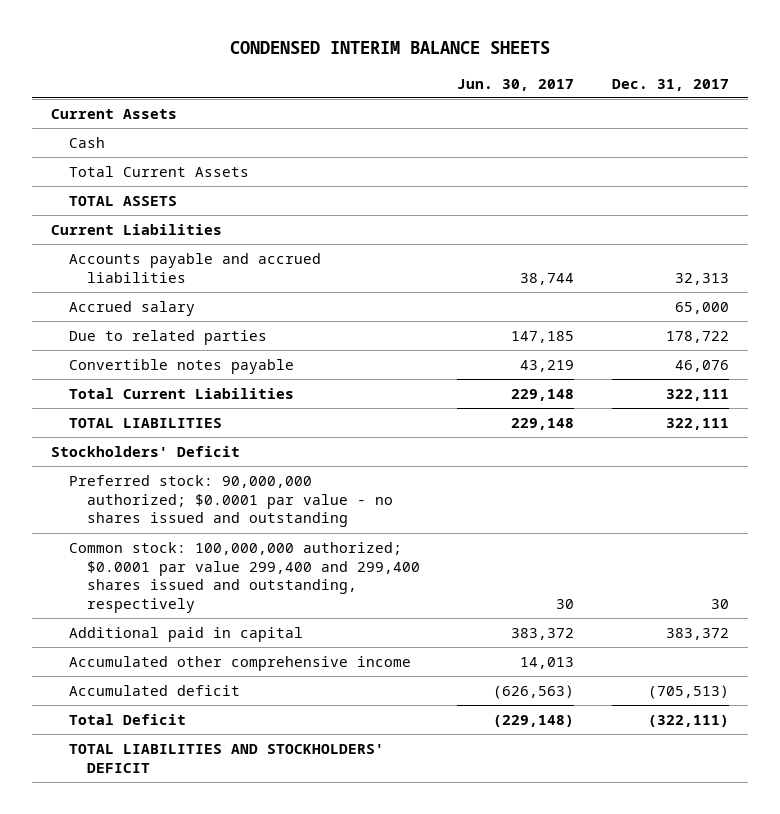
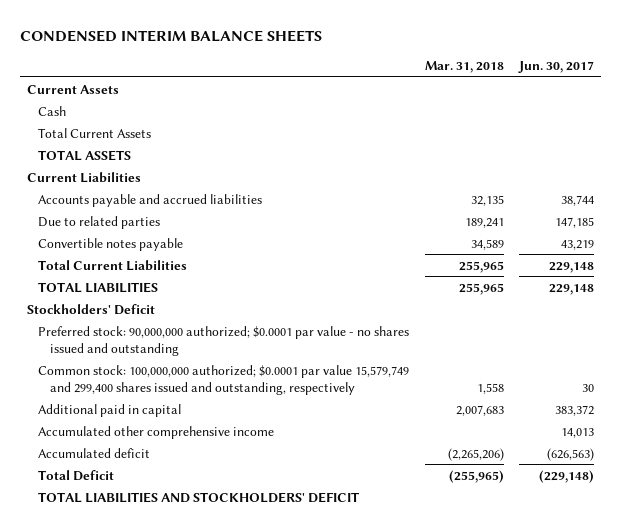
- | Jun. 30, 2017 | Dec. 31, 2017
+ | Mar. 31, 2018 | Jun. 30, 2017
- Accrued salary | | 65,000
- Common stock: 100,000,000 authorized; $0.0001 par value 299,400 and 299,400 shares issued and outstanding, respectively | 30 | 30
+ Common stock: 100,000,000 authorized; $0.0001 par value 15,579,749 and 299,400 shares issued and outstanding, respectively | 1,558 | 30

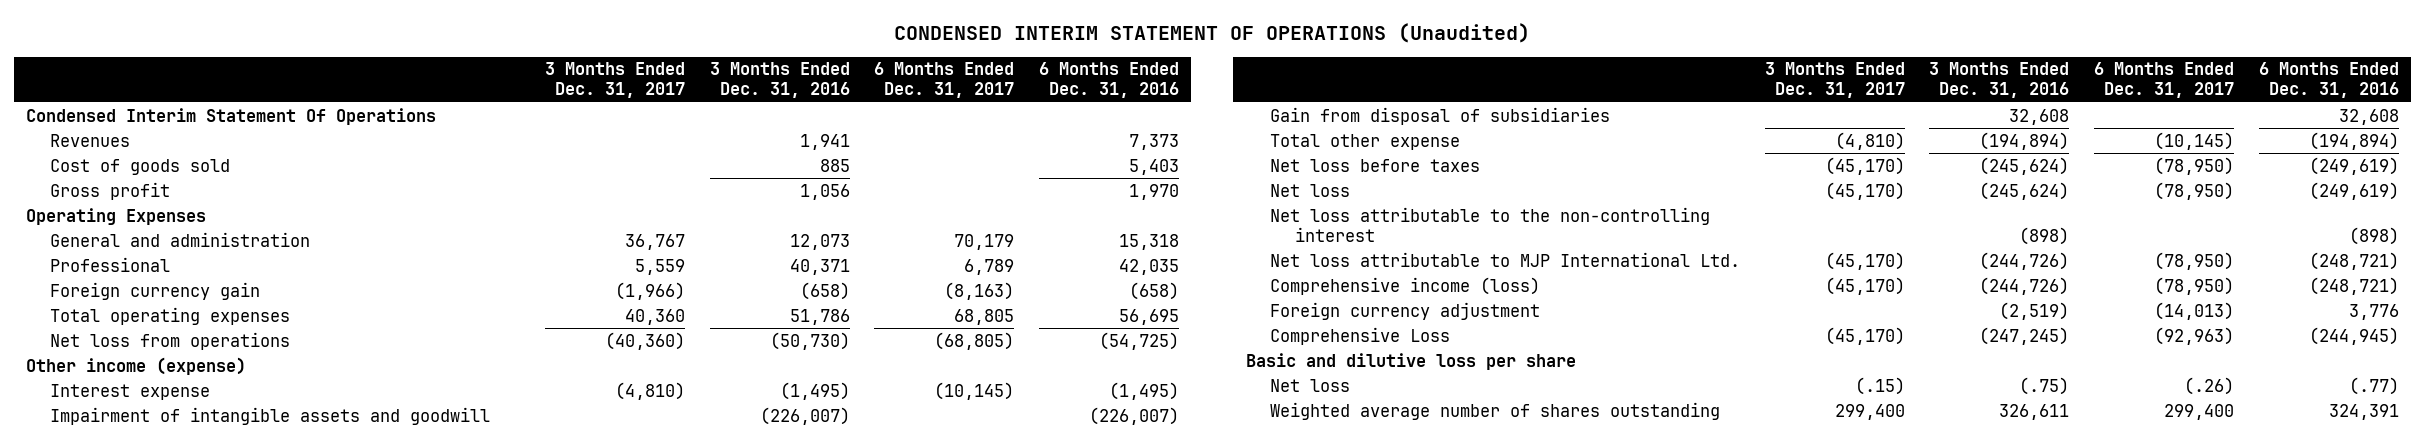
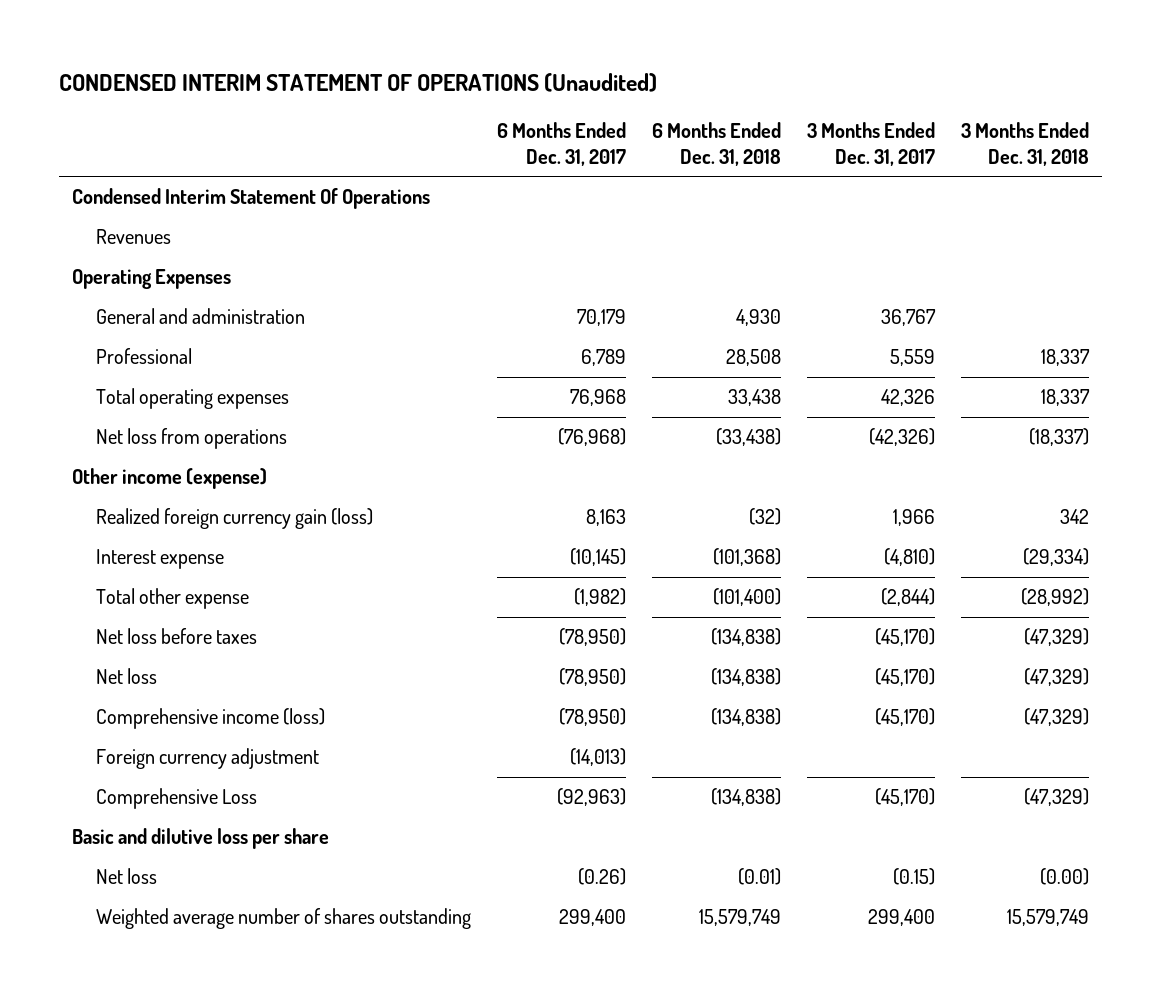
- | 3 Months Ended Dec. 31, 2017 | 3 Months Ended Dec. 31, 2016 | 6 Months Ended Dec. 31, 2017 | 6 Months Ended Dec. 31, 2016
+ | 6 Months Ended Dec. 31, 2017 | 6 Months Ended Dec. 31, 2018 | 3 Months Ended Dec. 31, 2017 | 3 Months Ended Dec. 31, 2018
- Cost of goods sold | | 885 | | 5,403
- Gross profit | | 1,056 | | 1,970
- Foreign currency gain | (1,966) | (658) | (8,163) | (658)
- Total operating expenses | 40,360 | 51,786 | 68,805 | 56,695
- Net loss from operations | (40,360) | (50,730) | (68,805) | (54,725)
+ Total operating expenses | 76,968 | 33,438 | 42,326 | 18,337
+ Net loss from operations | (76,968) | (33,438) | (42,326) | (18,337)
+ Realized foreign currency gain (loss) | 8,163 | (32) | 1,966 | 342
- Impairment of intangible assets and goodwill | | (226,007) | | (226,007)
- Gain from disposal of subsidiaries | | 32,608 | | 32,608
- Total other expense | (4,810) | (194,894) | (10,145) | (194,894)
+ Total other expense | (1,982) | (101,400) | (2,844) | (28,992)
- Net loss attributable to the non-controlling interest | | (898) | | (898)
- Net loss attributable to MJP International Ltd. | (45,170) | (244,726) | (78,950) | (248,721)
- Net loss | (.15) | (.75) | (.26) | (.77)
+ Net loss | (0.26) | (0.01) | (0.15) | (0.00)

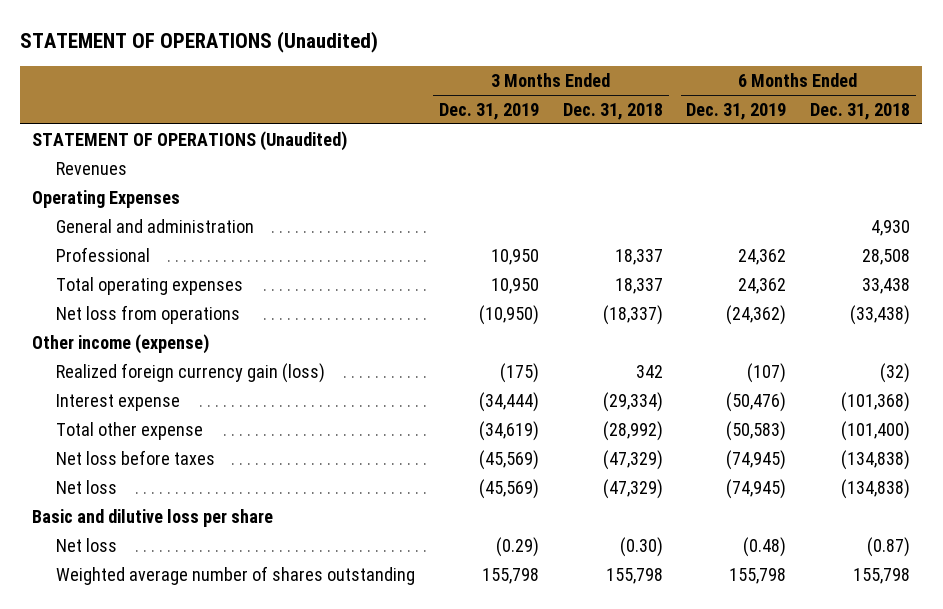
- CONDENSED INTERIM STATEMENT OF OPERATIONS (Unaudited)
+ STATEMENT OF OPERATIONS (Unaudited)
- | 6 Months Ended Dec. 31, 2017 | 6 Months Ended Dec. 31, 2018 | 3 Months Ended Dec. 31, 2017 | 3 Months Ended Dec. 31, 2018
+ | 3 Months Ended Dec. 31, 2019 | 3 Months Ended Dec. 31, 2018 | 6 Months Ended Dec. 31, 2019 | 6 Months Ended Dec. 31, 2018
- Condensed Interim Statement Of Operations
+ STATEMENT OF OPERATIONS (Unaudited)
- Comprehensive income (loss) | (78,950) | (134,838) | (45,170) | (47,329)
- Foreign currency adjustment | (14,013) | | |
- Comprehensive Loss | (92,963) | (134,838) | (45,170) | (47,329)
- Net loss | (0.26) | (0.01) | (0.15) | (0.00)
- Weighted average number of shares outstanding | 299,400 | 15,579,749 | 299,400 | 15,579,749
+ Net loss | (0.29) | (0.30) | (0.48) | (0.87)
+ Weighted average number of shares outstanding | 155,798 | 155,798 | 155,798 | 155,798

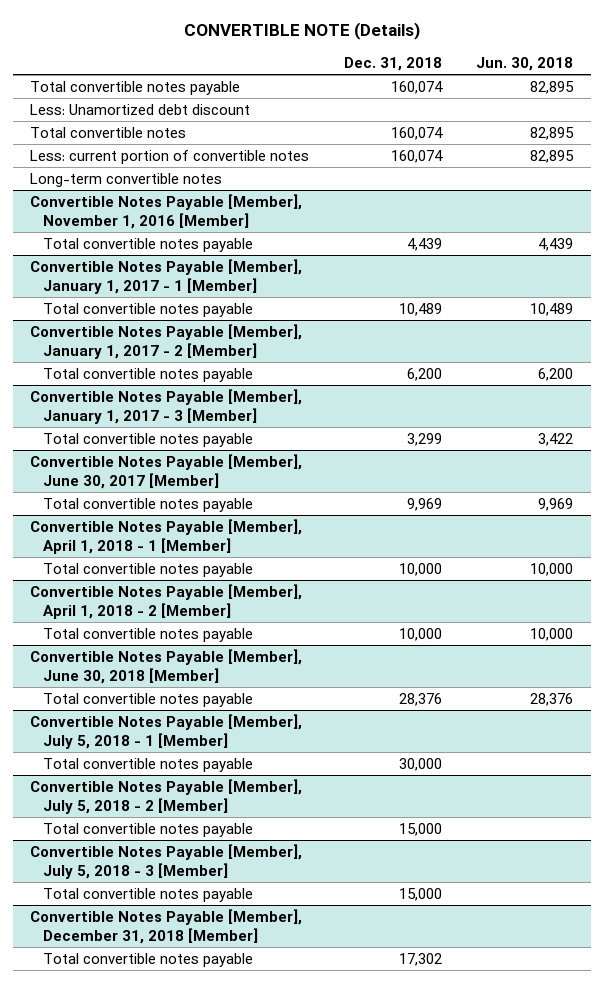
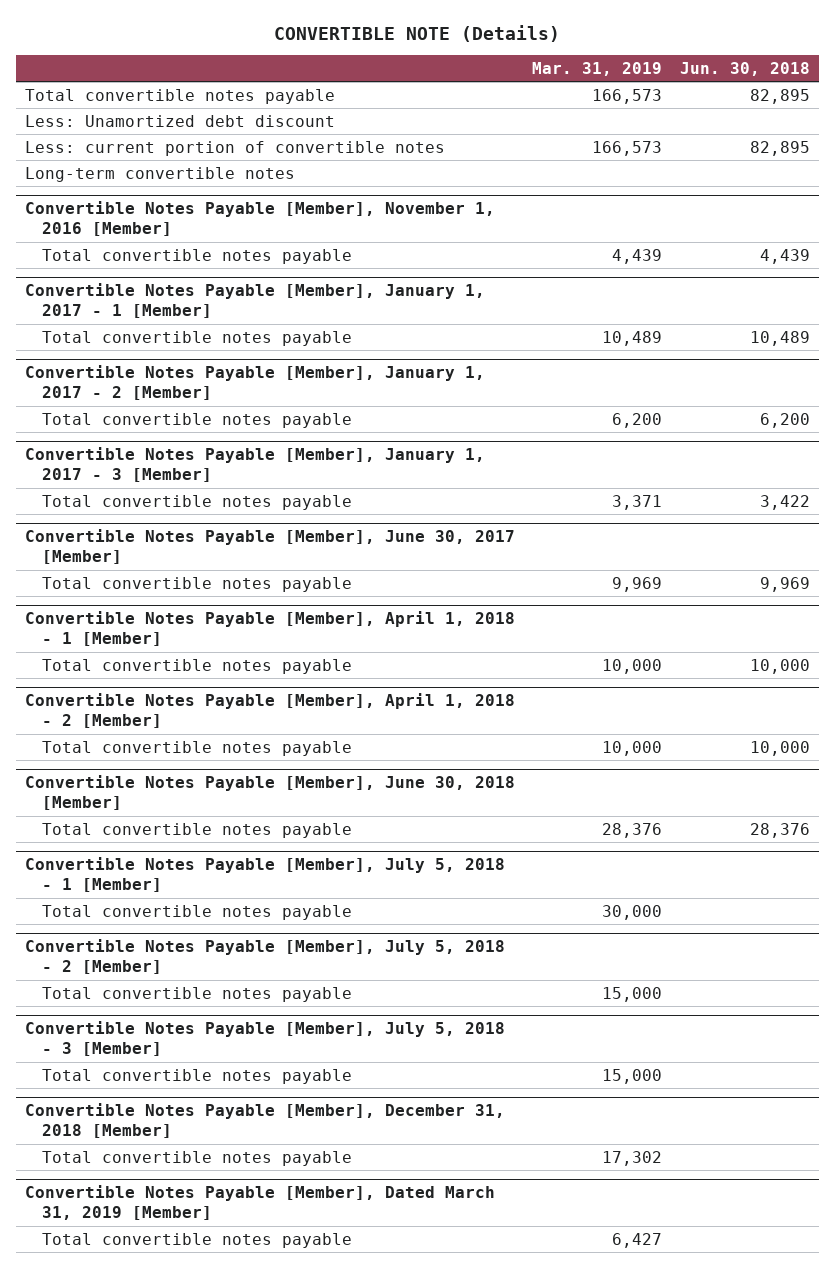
- | Dec. 31, 2018 | Jun. 30, 2018
+ | Mar. 31, 2019 | Jun. 30, 2018
- Total convertible notes | 160,074 | 82,895
+ Convertible Notes Payable [Member], Dated March 31, 2019 [Member]
+ Total convertible notes payable | 6,427 |

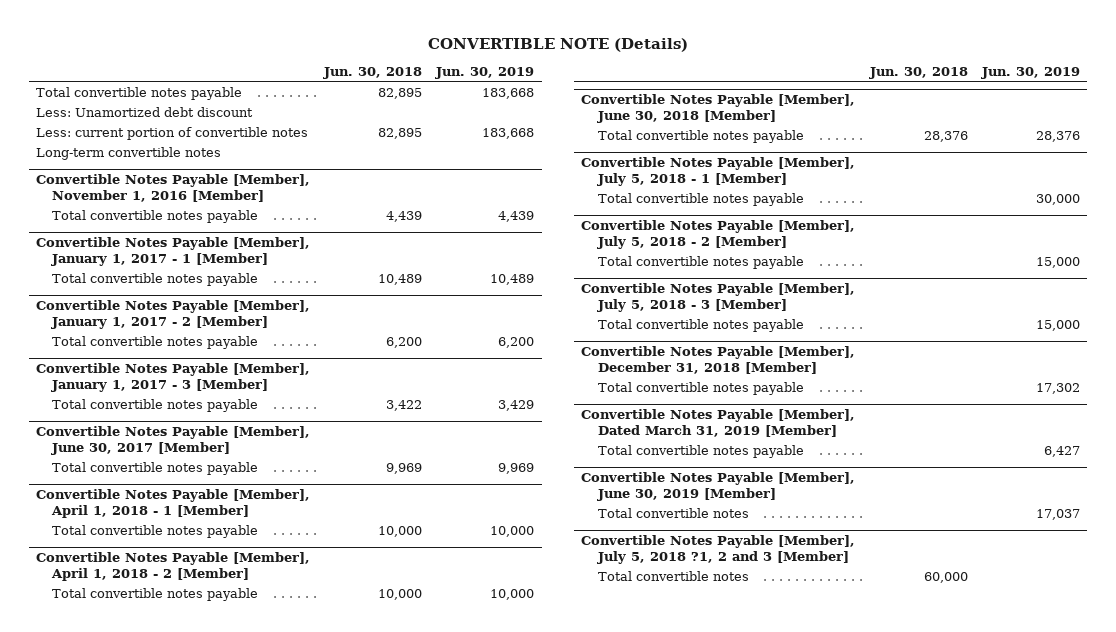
- | Mar. 31, 2019 | Jun. 30, 2018
+ | Jun. 30, 2018 | Jun. 30, 2019
+ Convertible Notes Payable [Member], June 30, 2019 [Member]
+ Total convertible notes | | 17,037
+ Convertible Notes Payable [Member], July 5, 2018 ?1, 2 and 3 [Member]
+ Total convertible notes | 60,000 |

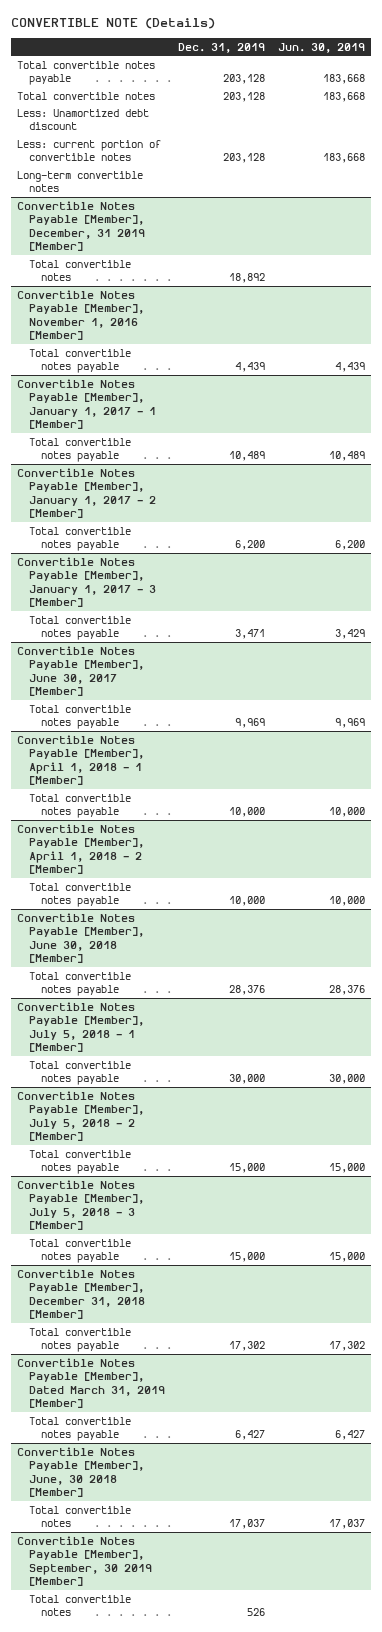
- | Jun. 30, 2018 | Jun. 30, 2019
+ | Dec. 31, 2019 | Jun. 30, 2019
+ Total convertible notes | 203,128 | 183,668
+ Convertible Notes Payable [Member], December, 31 2019 [Member]
+ Total convertible notes | 18,892 |
- Convertible Notes Payable [Member], June 30, 2019 [Member]
+ Convertible Notes Payable [Member], June, 30 2018 [Member]
- Convertible Notes Payable [Member], July 5, 2018 ?1, 2 and 3 [Member]
+ Convertible Notes Payable [Member], September, 30 2019 [Member]

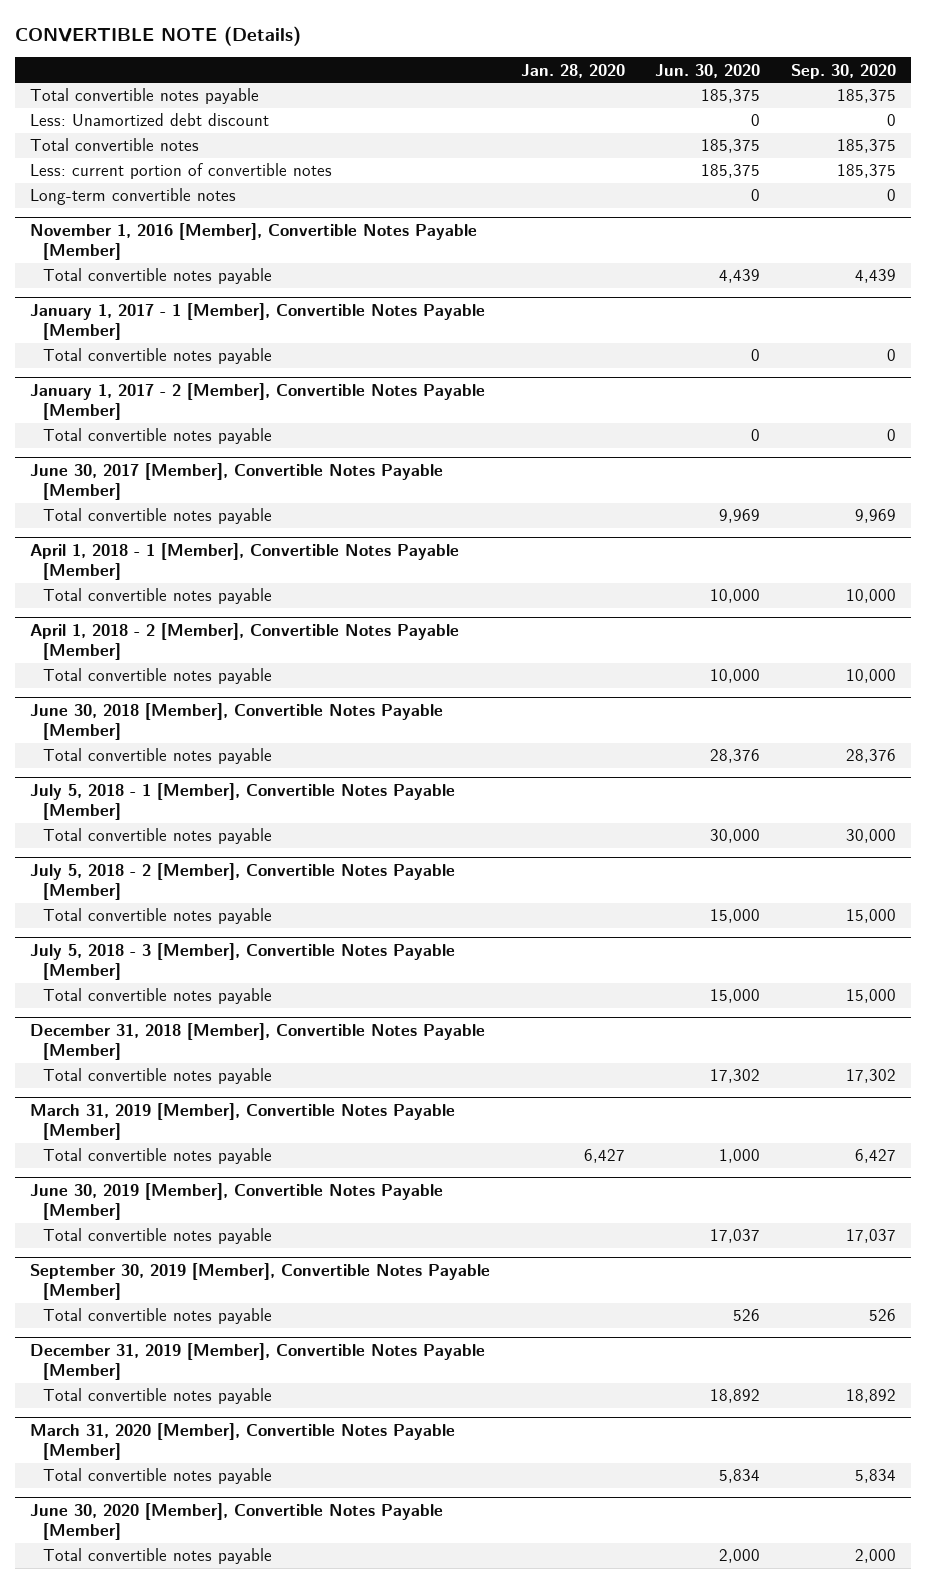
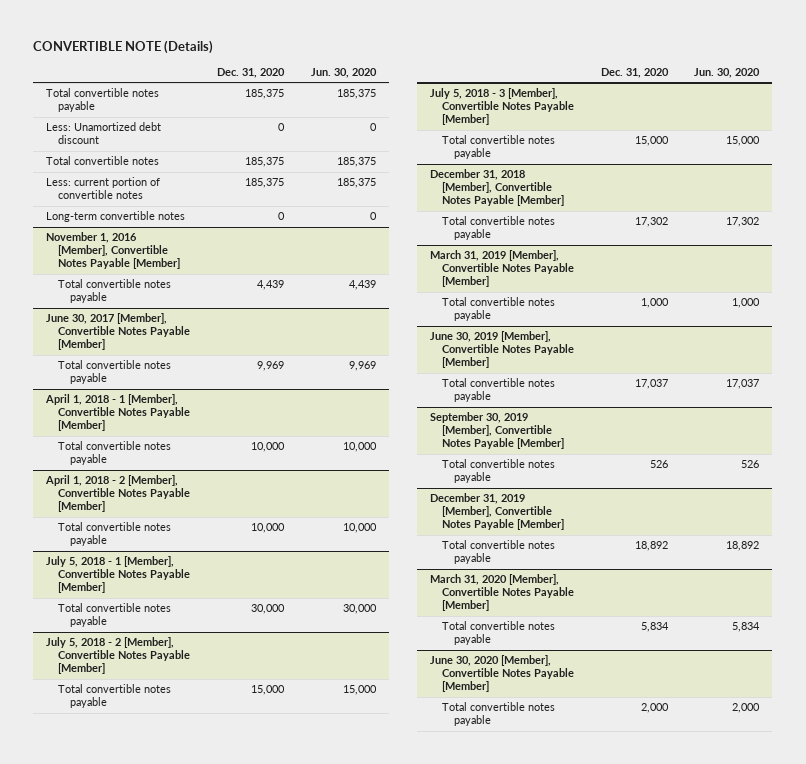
- | Jan. 28, 2020 | Jun. 30, 2020 | Sep. 30, 2020
+ | Dec. 31, 2020 | Jun. 30, 2020
- January 1, 2017 - 1 [Member], Convertible Notes Payable [Member]
- Total convertible notes payable | | 0 | 0
- January 1, 2017 - 2 [Member], Convertible Notes Payable [Member]
- Total convertible notes payable | | 0 | 0
- June 30, 2018 [Member], Convertible Notes Payable [Member]
- Total convertible notes payable | | 28,376 | 28,376

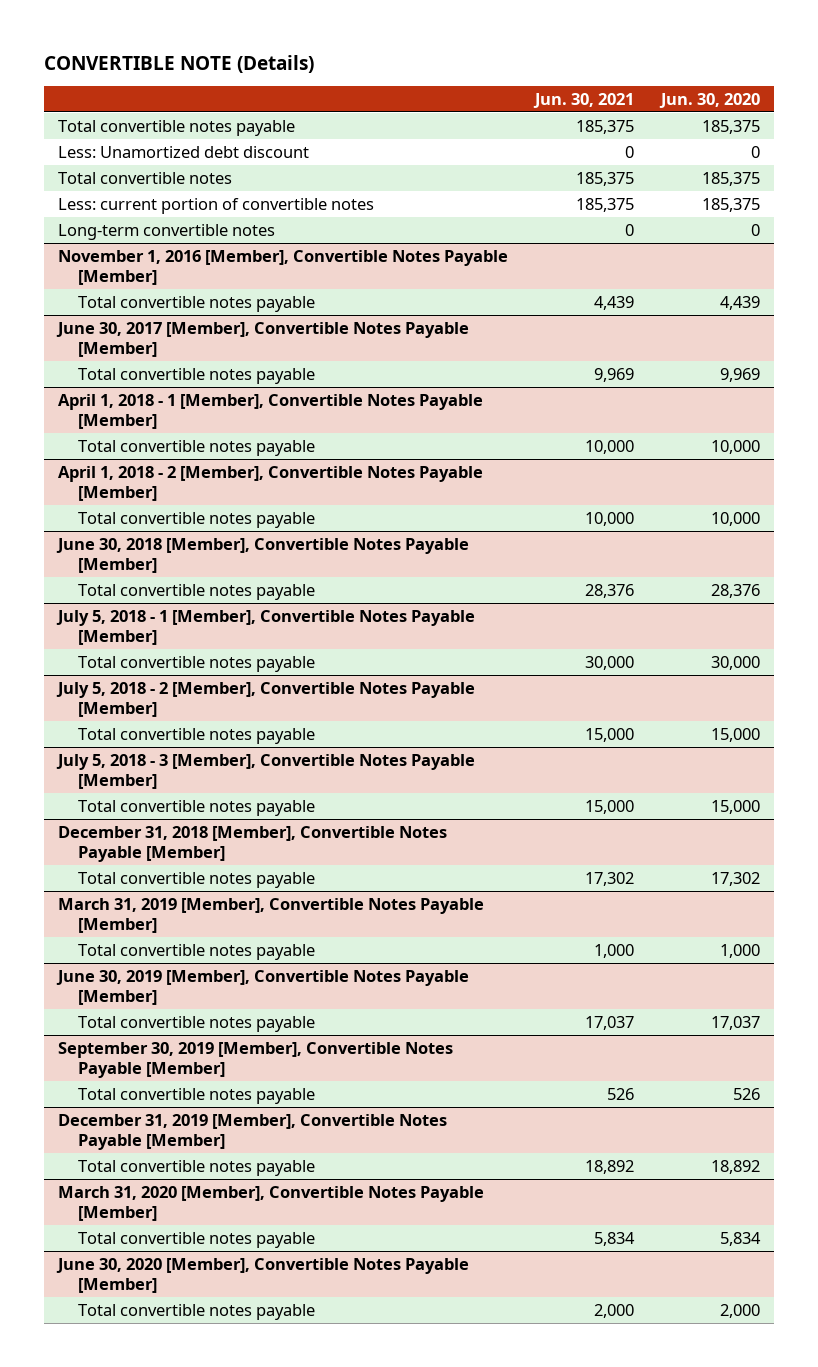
- | Dec. 31, 2020 | Jun. 30, 2020
+ | Jun. 30, 2021 | Jun. 30, 2020
+ June 30, 2018 [Member], Convertible Notes Payable [Member]
+ Total convertible notes payable | 28,376 | 28,376

